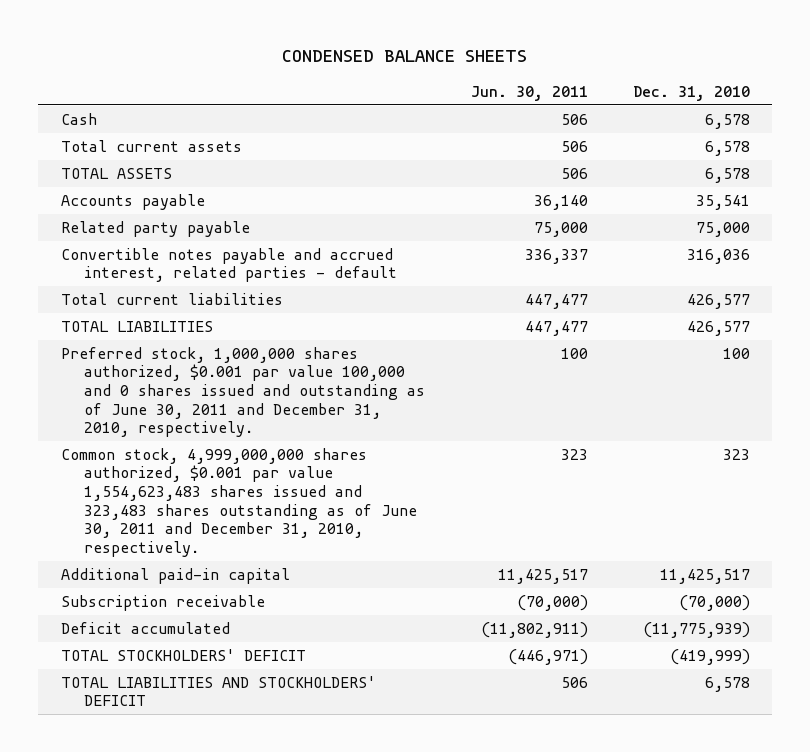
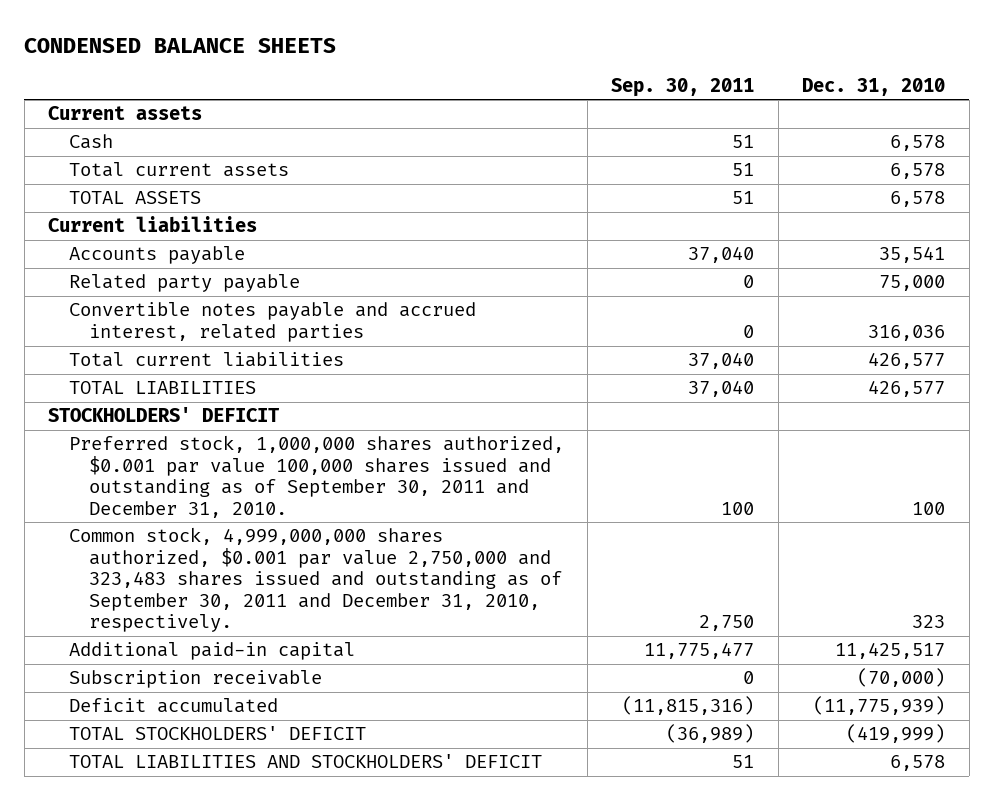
- | Jun. 30, 2011 | Dec. 31, 2010
+ | Sep. 30, 2011 | Dec. 31, 2010
+ Current assets
+ Current liabilities
- Convertible notes payable and accrued interest, related parties - default | 336,337 | 316,036
+ Convertible notes payable and accrued interest, related parties | 0 | 316,036
- Preferred stock, 1,000,000 shares authorized, $0.001 par value 100,000 and 0 shares issued and outstanding as of June 30, 2011 and December 31, 2010, respectively. | 100 | 100
- Common stock, 4,999,000,000 shares authorized, $0.001 par value 1,554,623,483 shares issued and 323,483 shares outstanding as of June 30, 2011 and December 31, 2010, respectively. | 323 | 323
+ STOCKHOLDERS' DEFICIT
+ Preferred stock, 1,000,000 shares authorized, $0.001 par value 100,000 shares issued and outstanding as of September 30, 2011 and December 31, 2010. | 100 | 100
+ Common stock, 4,999,000,000 shares authorized, $0.001 par value 2,750,000 and 323,483 shares issued and outstanding as of September 30, 2011 and December 31, 2010, respectively. | 2,750 | 323

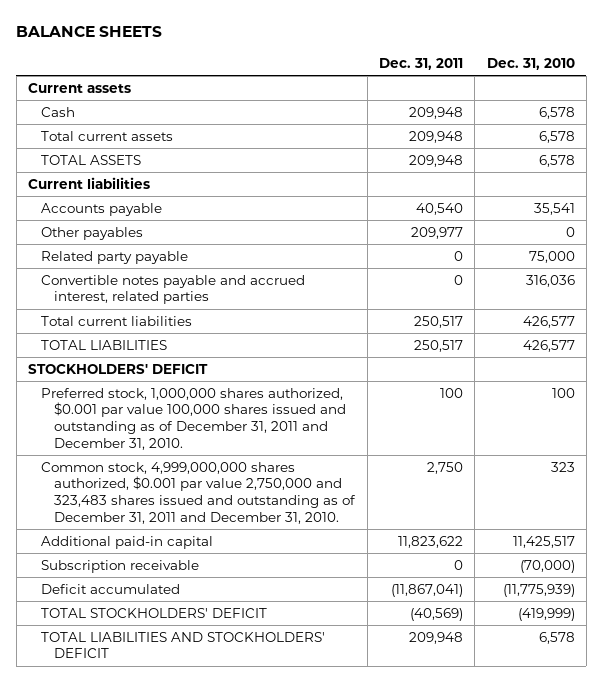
- CONDENSED BALANCE SHEETS
+ BALANCE SHEETS
- | Sep. 30, 2011 | Dec. 31, 2010
+ | Dec. 31, 2011 | Dec. 31, 2010
+ Other payables | 209,977 | 0
- Preferred stock, 1,000,000 shares authorized, $0.001 par value 100,000 shares issued and outstanding as of September 30, 2011 and December 31, 2010. | 100 | 100
- Common stock, 4,999,000,000 shares authorized, $0.001 par value 2,750,000 and 323,483 shares issued and outstanding as of September 30, 2011 and December 31, 2010, respectively. | 2,750 | 323
+ Preferred stock, 1,000,000 shares authorized, $0.001 par value 100,000 shares issued and outstanding as of December 31, 2011 and December 31, 2010. | 100 | 100
+ Common stock, 4,999,000,000 shares authorized, $0.001 par value 2,750,000 and 323,483 shares issued and outstanding as of December 31, 2011 and December 31, 2010. | 2,750 | 323

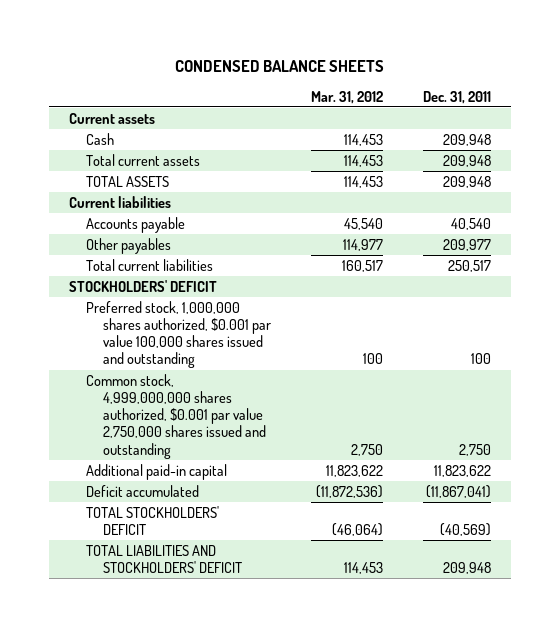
- BALANCE SHEETS
+ CONDENSED BALANCE SHEETS
- | Dec. 31, 2011 | Dec. 31, 2010
+ | Mar. 31, 2012 | Dec. 31, 2011
- Related party payable | 0 | 75,000
- Convertible notes payable and accrued interest, related parties | 0 | 316,036
- TOTAL LIABILITIES | 250,517 | 426,577
- Preferred stock, 1,000,000 shares authorized, $0.001 par value 100,000 shares issued and outstanding as of December 31, 2011 and December 31, 2010. | 100 | 100
- Common stock, 4,999,000,000 shares authorized, $0.001 par value 2,750,000 and 323,483 shares issued and outstanding as of December 31, 2011 and December 31, 2010. | 2,750 | 323
+ Preferred stock, 1,000,000 shares authorized, $0.001 par value 100,000 shares issued and outstanding | 100 | 100
+ Common stock, 4,999,000,000 shares authorized, $0.001 par value 2,750,000 shares issued and outstanding | 2,750 | 2,750
- Subscription receivable | 0 | (70,000)

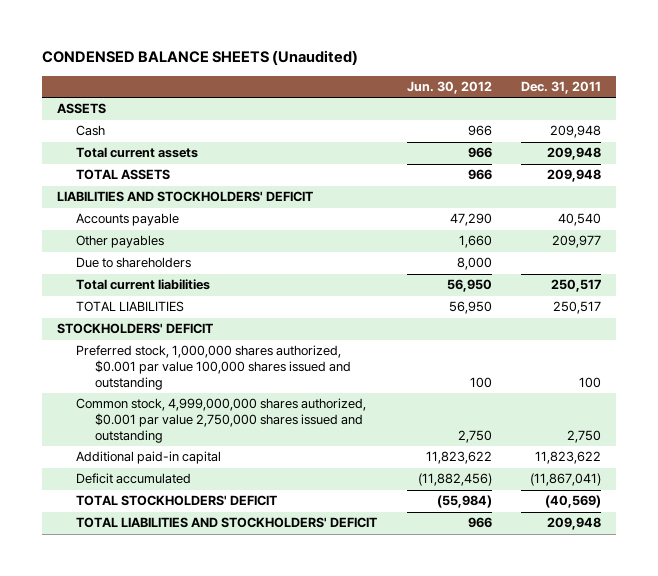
- CONDENSED BALANCE SHEETS
+ CONDENSED BALANCE SHEETS (Unaudited)
- | Mar. 31, 2012 | Dec. 31, 2011
+ | Jun. 30, 2012 | Dec. 31, 2011
- Current assets
+ ASSETS
- Current liabilities
+ LIABILITIES AND STOCKHOLDERS' DEFICIT
+ Due to shareholders | 8,000 |
+ TOTAL LIABILITIES | 56,950 | 250,517

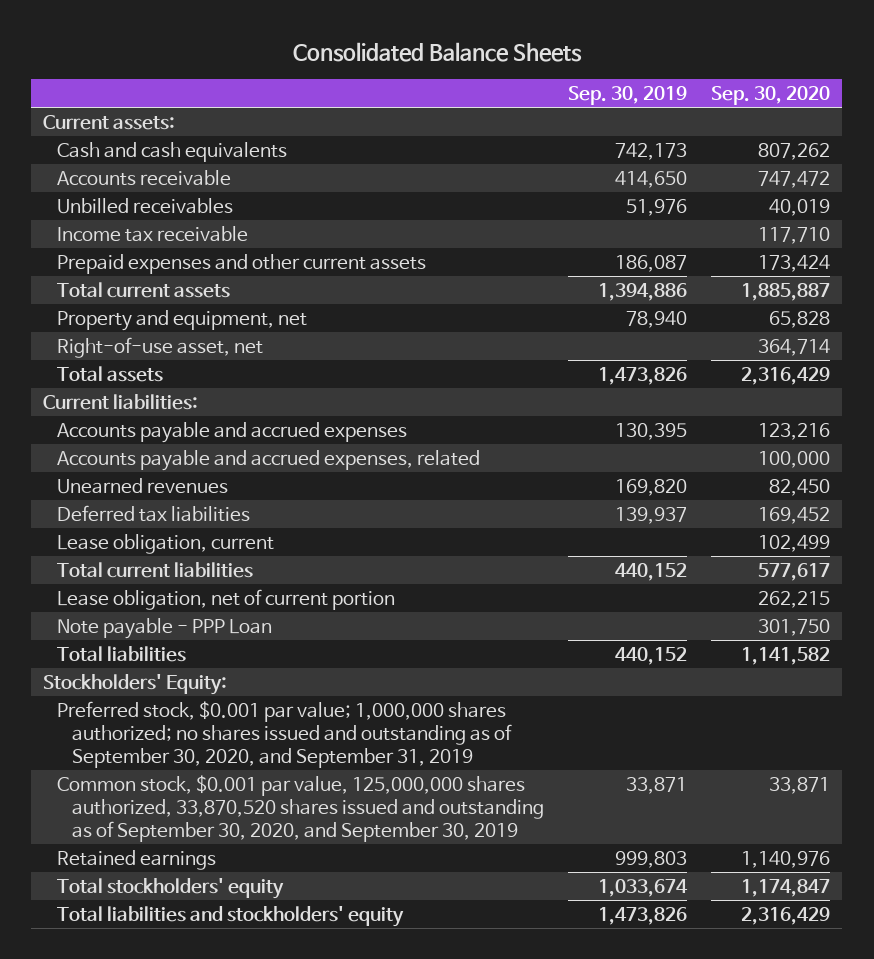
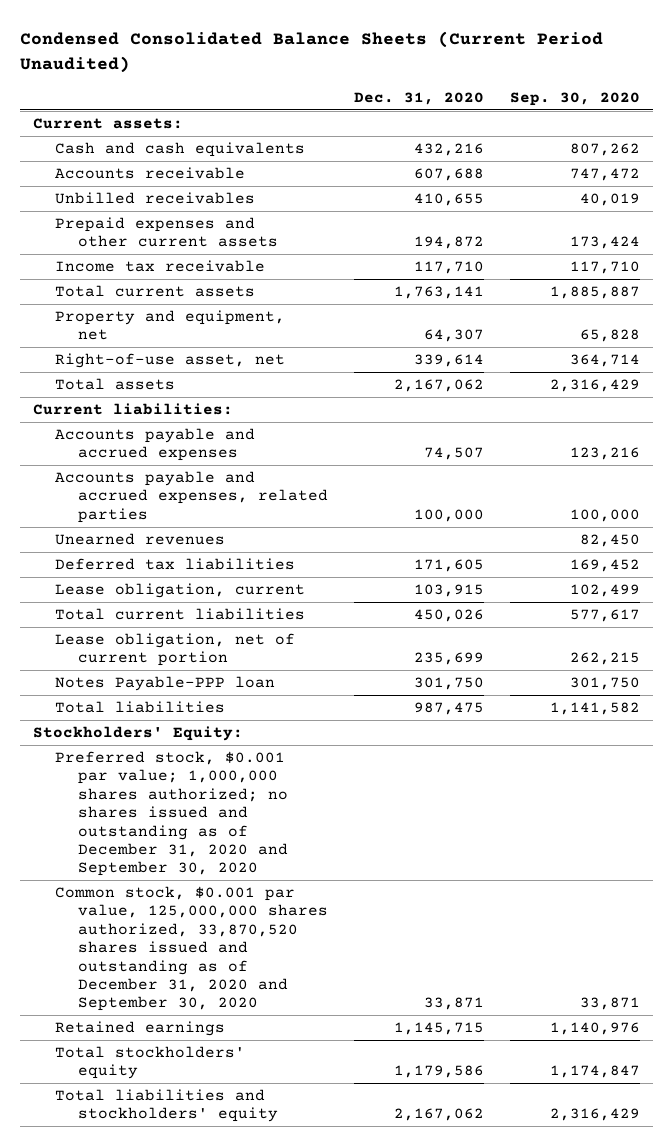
- Consolidated Balance Sheets
+ Condensed Consolidated Balance Sheets (Current Period Unaudited)
- | Sep. 30, 2019 | Sep. 30, 2020
+ | Dec. 31, 2020 | Sep. 30, 2020
moved down: Income tax receivable | 117,710 | 117,710
- Accounts payable and accrued expenses, related | | 100,000
+ Accounts payable and accrued expenses, related parties | 100,000 | 100,000
- Note payable - PPP Loan | | 301,750
+ Notes Payable-PPP loan | 301,750 | 301,750
- Preferred stock, $0.001 par value; 1,000,000 shares authorized; no shares issued and outstanding as of September 30, 2020, and September 31, 2019
- Common stock, $0.001 par value, 125,000,000 shares authorized, 33,870,520 shares issued and outstanding as of September 30, 2020, and September 30, 2019 | 33,871 | 33,871
+ Preferred stock, $0.001 par value; 1,000,000 shares authorized; no shares issued and outstanding as of December 31, 2020 and September 30, 2020
+ Common stock, $0.001 par value, 125,000,000 shares authorized, 33,870,520 shares issued and outstanding as of December 31, 2020 and September 30, 2020 | 33,871 | 33,871

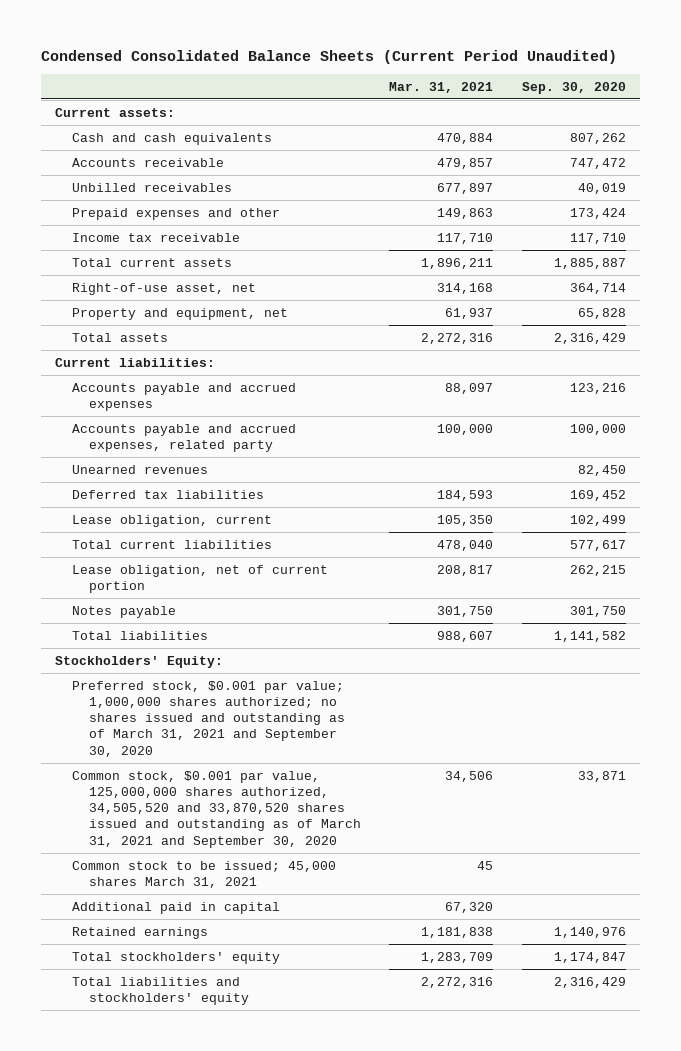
- | Dec. 31, 2020 | Sep. 30, 2020
+ | Mar. 31, 2021 | Sep. 30, 2020
- Prepaid expenses and other current assets | 194,872 | 173,424
+ Prepaid expenses and other | 149,863 | 173,424
moved down: Property and equipment, net | 61,937 | 65,828
- Accounts payable and accrued expenses, related parties | 100,000 | 100,000
+ Accounts payable and accrued expenses, related party | 100,000 | 100,000
- Notes Payable-PPP loan | 301,750 | 301,750
+ Notes payable | 301,750 | 301,750
- Preferred stock, $0.001 par value; 1,000,000 shares authorized; no shares issued and outstanding as of December 31, 2020 and September 30, 2020
- Common stock, $0.001 par value, 125,000,000 shares authorized, 33,870,520 shares issued and outstanding as of December 31, 2020 and September 30, 2020 | 33,871 | 33,871
+ Preferred stock, $0.001 par value; 1,000,000 shares authorized; no shares issued and outstanding as of March 31, 2021 and September 30, 2020
+ Common stock, $0.001 par value, 125,000,000 shares authorized, 34,505,520 and 33,870,520 shares issued and outstanding as of March 31, 2021 and September 30, 2020 | 34,506 | 33,871
+ Common stock to be issued; 45,000 shares March 31, 2021 | 45 |
+ Additional paid in capital | 67,320 |

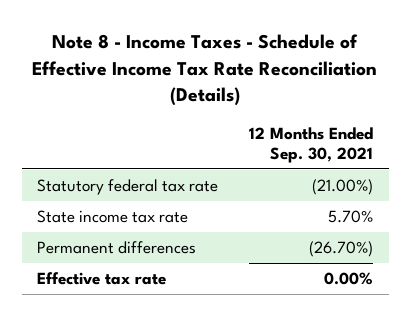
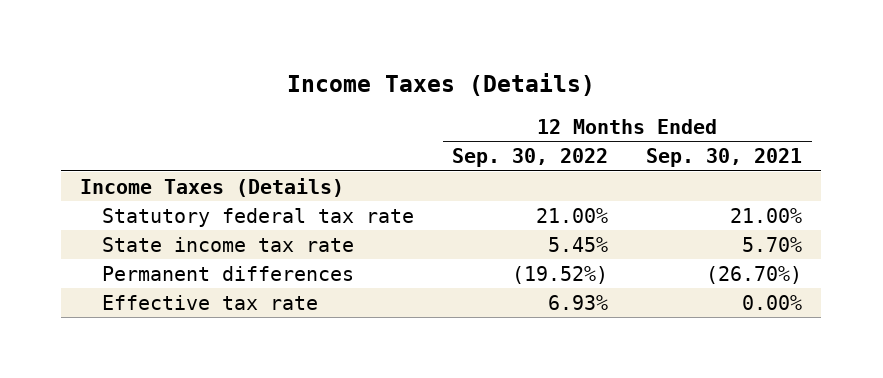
- Note 8 - Income Taxes - Schedule of Effective Income Tax Rate Reconciliation (Details)
+ Income Taxes (Details)
- | 12 Months Ended Sep. 30, 2021
+ | 12 Months Ended Sep. 30, 2022 | 12 Months Ended Sep. 30, 2021
- Statutory federal tax rate | (21.00%)
+ Income Taxes (Details)
+ Statutory federal tax rate | 21.00% | 21.00%

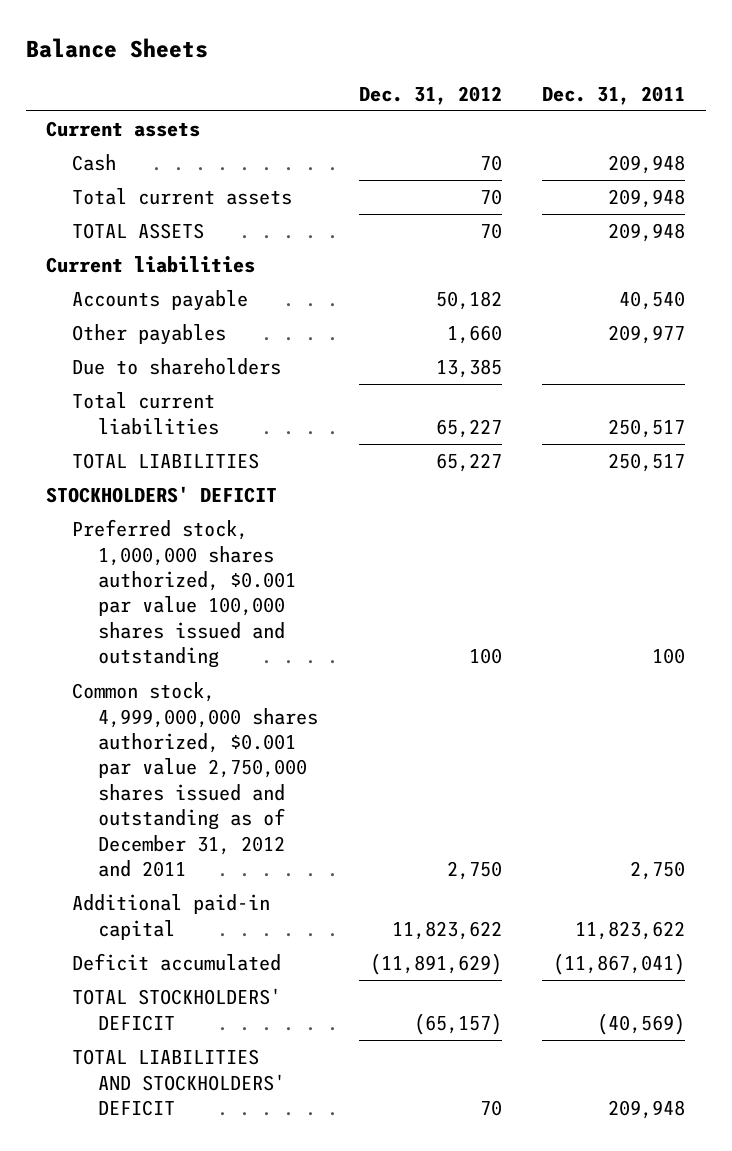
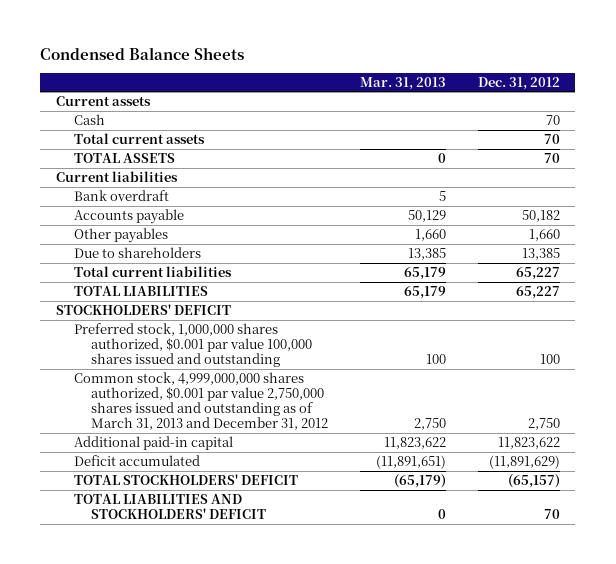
- Balance Sheets
+ Condensed Balance Sheets
- | Dec. 31, 2012 | Dec. 31, 2011
+ | Mar. 31, 2013 | Dec. 31, 2012
+ Bank overdraft | 5 |
- Common stock, 4,999,000,000 shares authorized, $0.001 par value 2,750,000 shares issued and outstanding as of December 31, 2012 and 2011 | 2,750 | 2,750
+ Common stock, 4,999,000,000 shares authorized, $0.001 par value 2,750,000 shares issued and outstanding as of March 31, 2013 and December 31, 2012 | 2,750 | 2,750

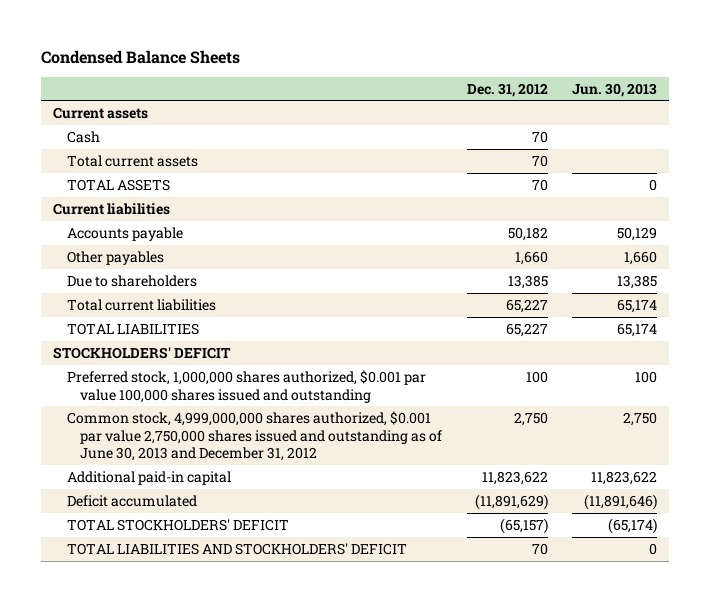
- | Mar. 31, 2013 | Dec. 31, 2012
+ | Dec. 31, 2012 | Jun. 30, 2013
- Bank overdraft | 5 |
- Common stock, 4,999,000,000 shares authorized, $0.001 par value 2,750,000 shares issued and outstanding as of March 31, 2013 and December 31, 2012 | 2,750 | 2,750
+ Common stock, 4,999,000,000 shares authorized, $0.001 par value 2,750,000 shares issued and outstanding as of June 30, 2013 and December 31, 2012 | 2,750 | 2,750

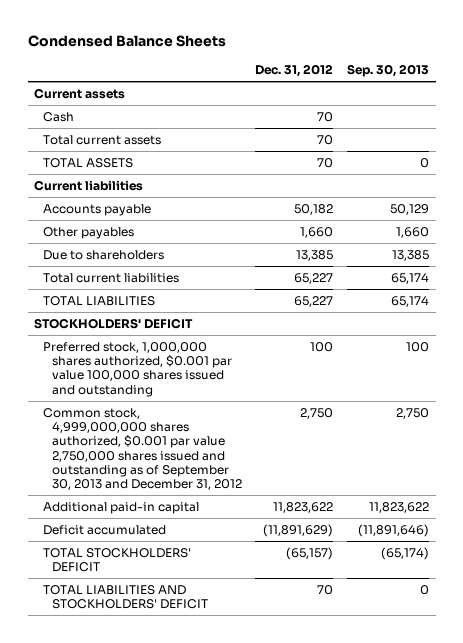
- | Dec. 31, 2012 | Jun. 30, 2013
+ | Dec. 31, 2012 | Sep. 30, 2013
- Common stock, 4,999,000,000 shares authorized, $0.001 par value 2,750,000 shares issued and outstanding as of June 30, 2013 and December 31, 2012 | 2,750 | 2,750
+ Common stock, 4,999,000,000 shares authorized, $0.001 par value 2,750,000 shares issued and outstanding as of September 30, 2013 and December 31, 2012 | 2,750 | 2,750

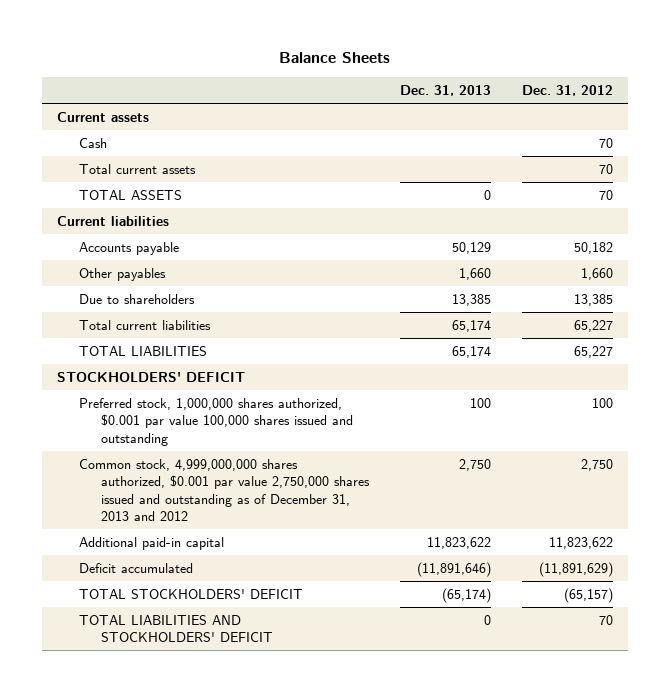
- Condensed Balance Sheets
+ Balance Sheets
- | Dec. 31, 2012 | Sep. 30, 2013
+ | Dec. 31, 2013 | Dec. 31, 2012
- Common stock, 4,999,000,000 shares authorized, $0.001 par value 2,750,000 shares issued and outstanding as of September 30, 2013 and December 31, 2012 | 2,750 | 2,750
+ Common stock, 4,999,000,000 shares authorized, $0.001 par value 2,750,000 shares issued and outstanding as of December 31, 2013 and 2012 | 2,750 | 2,750

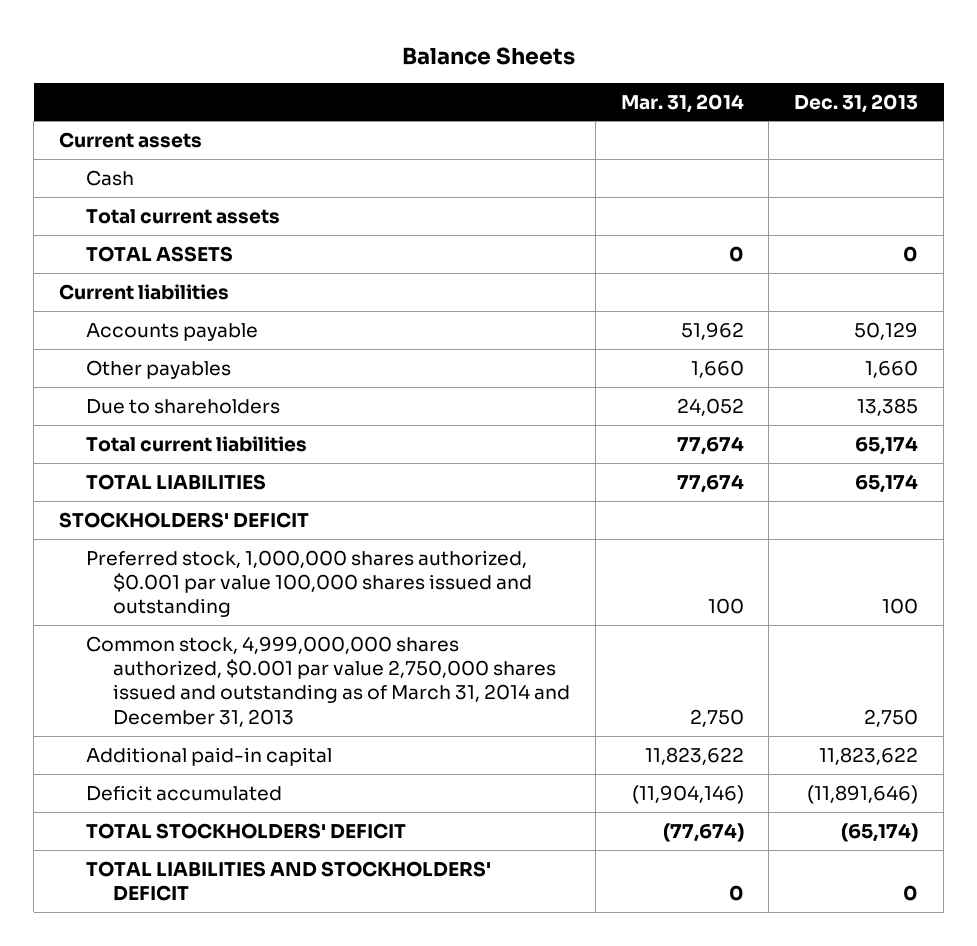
- | Dec. 31, 2013 | Dec. 31, 2012
+ | Mar. 31, 2014 | Dec. 31, 2013
- Common stock, 4,999,000,000 shares authorized, $0.001 par value 2,750,000 shares issued and outstanding as of December 31, 2013 and 2012 | 2,750 | 2,750
+ Common stock, 4,999,000,000 shares authorized, $0.001 par value 2,750,000 shares issued and outstanding as of March 31, 2014 and December 31, 2013 | 2,750 | 2,750

